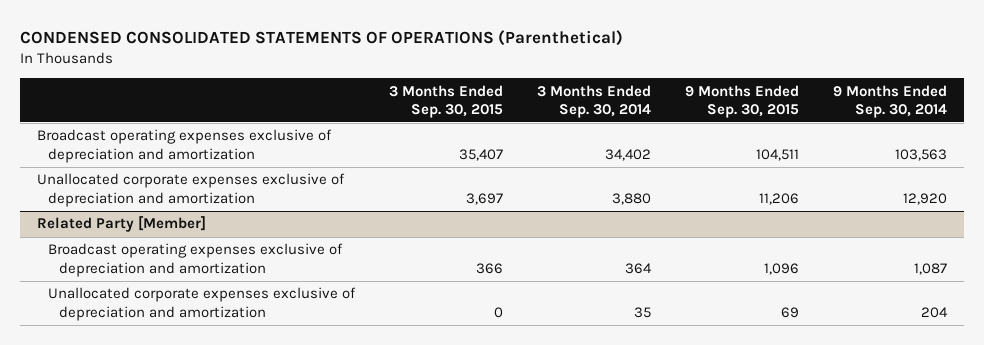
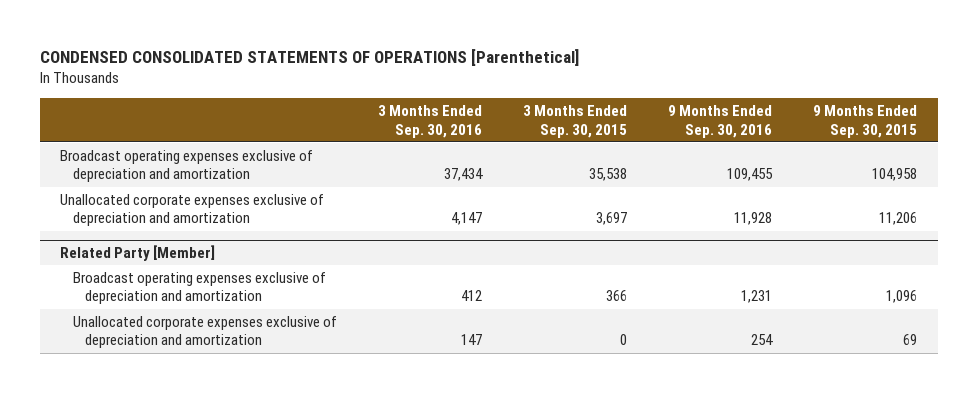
- CONDENSED CONSOLIDATED STATEMENTS OF OPERATIONS (Parenthetical)
+ CONDENSED CONSOLIDATED STATEMENTS OF OPERATIONS [Parenthetical]
- | 3 Months Ended Sep. 30, 2015 | 3 Months Ended Sep. 30, 2014 | 9 Months Ended Sep. 30, 2015 | 9 Months Ended Sep. 30, 2014
+ | 3 Months Ended Sep. 30, 2016 | 3 Months Ended Sep. 30, 2015 | 9 Months Ended Sep. 30, 2016 | 9 Months Ended Sep. 30, 2015
- Broadcast operating expenses exclusive of depreciation and amortization | 35,407 | 34,402 | 104,511 | 103,563
+ Broadcast operating expenses exclusive of depreciation and amortization | 37,434 | 35,538 | 109,455 | 104,958

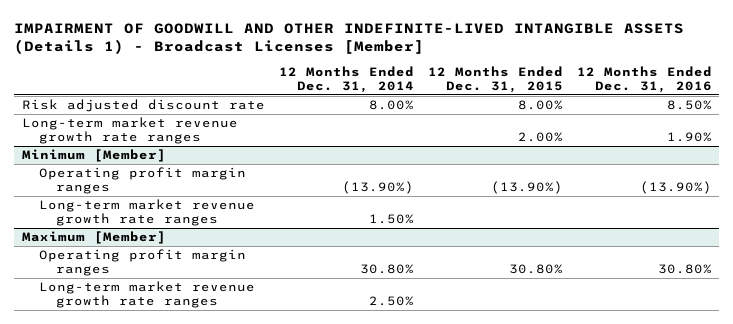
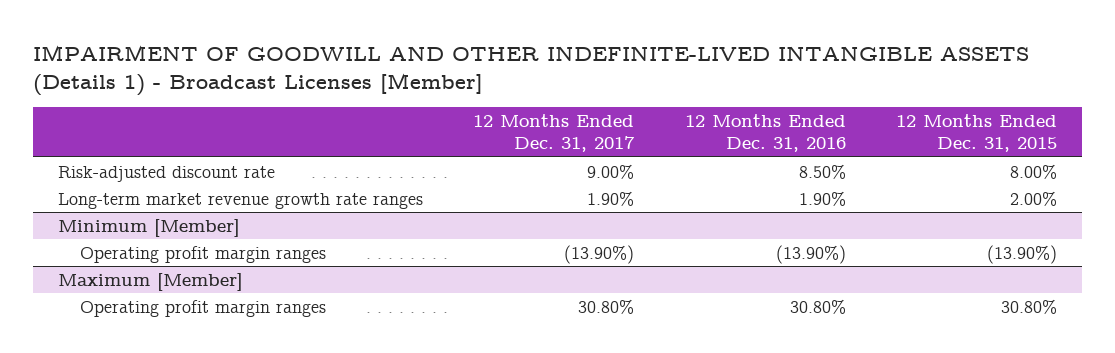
- | 12 Months Ended Dec. 31, 2014 | 12 Months Ended Dec. 31, 2015 | 12 Months Ended Dec. 31, 2016
+ | 12 Months Ended Dec. 31, 2017 | 12 Months Ended Dec. 31, 2016 | 12 Months Ended Dec. 31, 2015
- Risk adjusted discount rate | 8.00% | 8.00% | 8.50%
+ Risk-adjusted discount rate | 9.00% | 8.50% | 8.00%
@ Minimum [Member]
- Long-term market revenue growth rate ranges | 1.50% | |
@ Maximum [Member]
- Long-term market revenue growth rate ranges | 2.50% | |

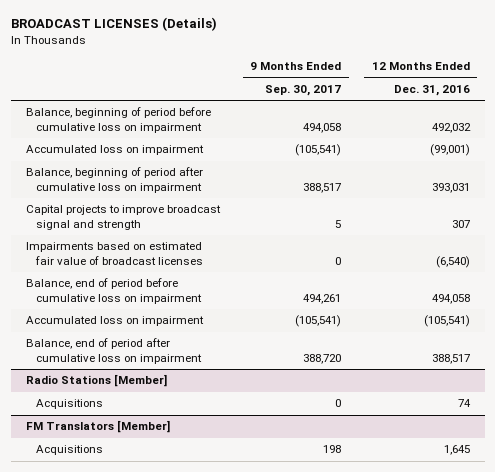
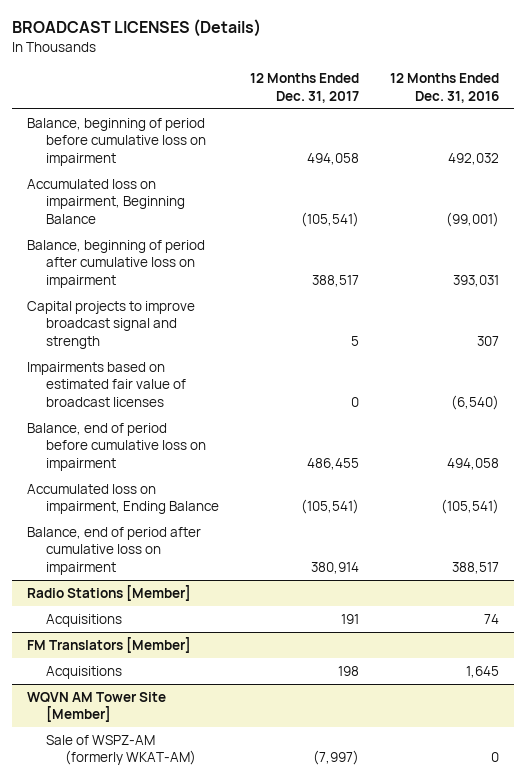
- | 9 Months Ended Sep. 30, 2017 | 12 Months Ended Dec. 31, 2016
+ | 12 Months Ended Dec. 31, 2017 | 12 Months Ended Dec. 31, 2016
- Accumulated loss on impairment | (105,541) | (99,001)
+ Accumulated loss on impairment, Beginning Balance | (105,541) | (99,001)
- Accumulated loss on impairment | (105,541) | (105,541)
+ Accumulated loss on impairment, Ending Balance | (105,541) | (105,541)
+ WQVN AM Tower Site [Member]
+ Sale of WSPZ-AM (formerly WKAT-AM) | (7,997) | 0

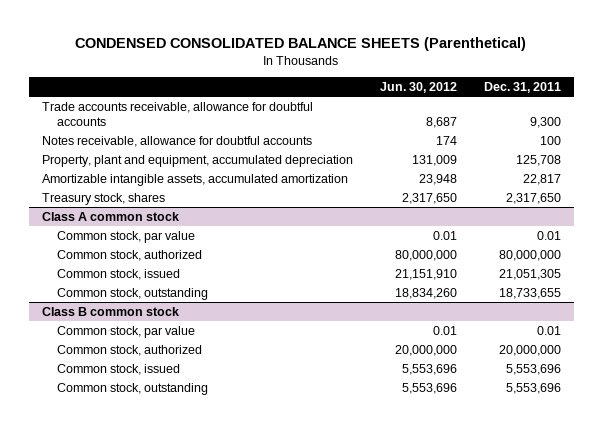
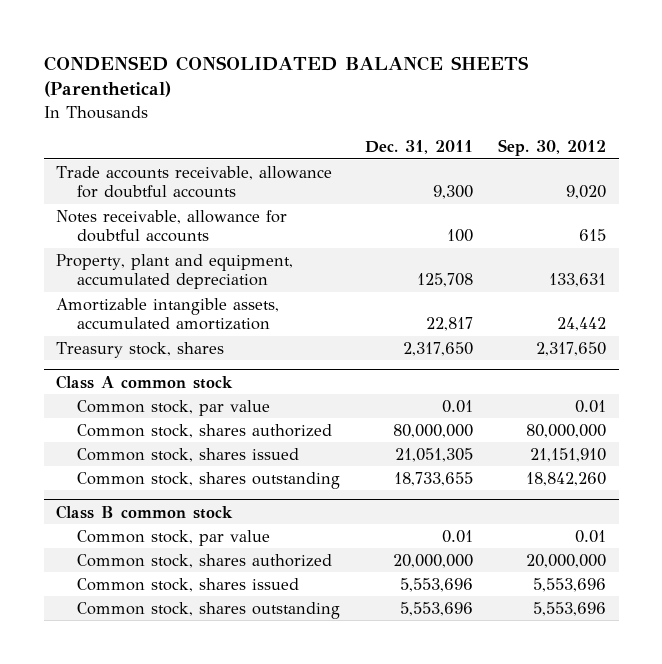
- | Jun. 30, 2012 | Dec. 31, 2011
+ | Dec. 31, 2011 | Sep. 30, 2012
@ Class A common stock
- Common stock, authorized | 80,000,000 | 80,000,000
- Common stock, issued | 21,151,910 | 21,051,305
- Common stock, outstanding | 18,834,260 | 18,733,655
+ Common stock, shares authorized | 80,000,000 | 80,000,000
+ Common stock, shares issued | 21,051,305 | 21,151,910
+ Common stock, shares outstanding | 18,733,655 | 18,842,260
@ Class B common stock
- Common stock, authorized | 20,000,000 | 20,000,000
- Common stock, issued | 5,553,696 | 5,553,696
- Common stock, outstanding | 5,553,696 | 5,553,696
+ Common stock, shares authorized | 20,000,000 | 20,000,000
+ Common stock, shares issued | 5,553,696 | 5,553,696
+ Common stock, shares outstanding | 5,553,696 | 5,553,696

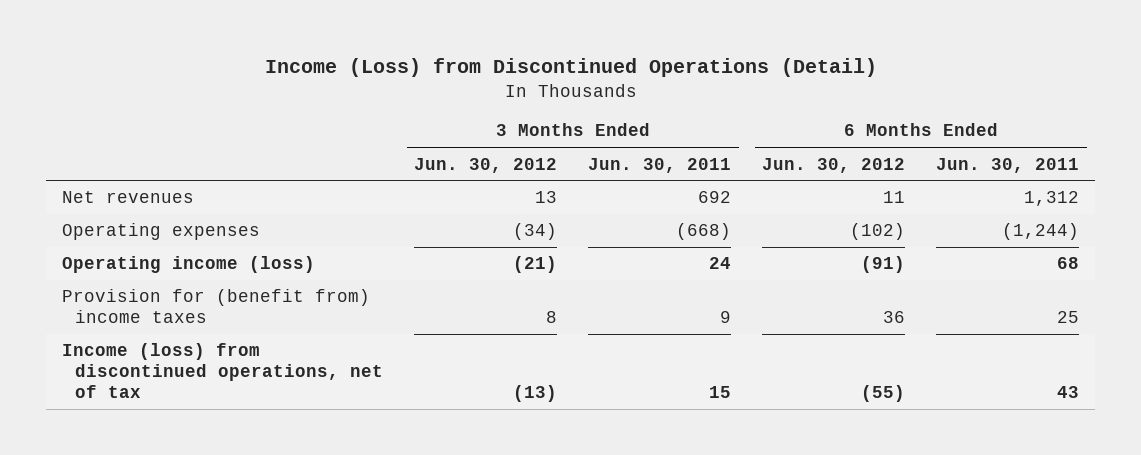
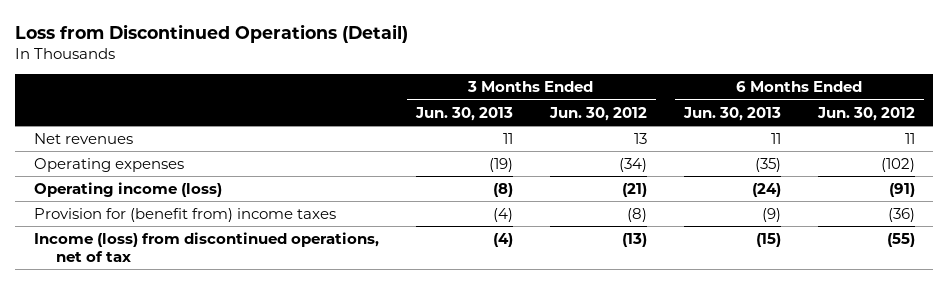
- Income (Loss) from Discontinued Operations (Detail)
+ Loss from Discontinued Operations (Detail)
- | 3 Months Ended Jun. 30, 2012 | 3 Months Ended Jun. 30, 2011 | 6 Months Ended Jun. 30, 2012 | 6 Months Ended Jun. 30, 2011
+ | 3 Months Ended Jun. 30, 2013 | 3 Months Ended Jun. 30, 2012 | 6 Months Ended Jun. 30, 2013 | 6 Months Ended Jun. 30, 2012
- Provision for (benefit from) income taxes | 8 | 9 | 36 | 25
+ Provision for (benefit from) income taxes | (4) | (8) | (9) | (36)

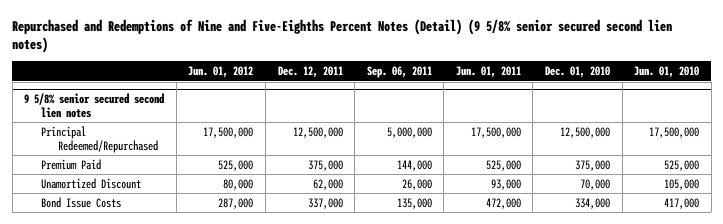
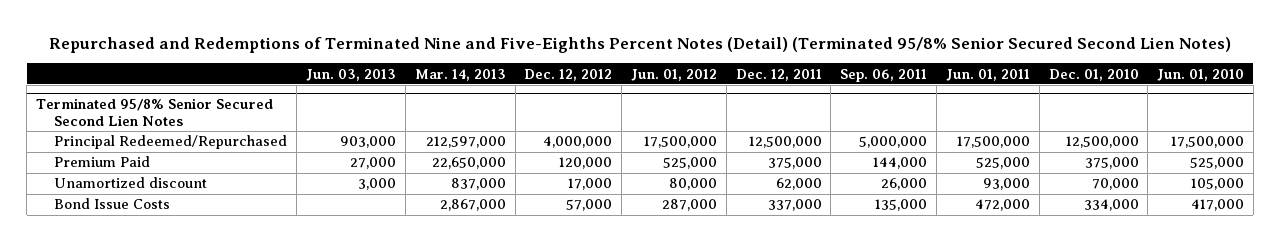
- Repurchased and Redemptions of Nine and Five-Eighths Percent Notes (Detail) (9 5/8% senior secured second lien notes)
+ Repurchased and Redemptions of Terminated Nine and Five-Eighths Percent Notes (Detail) (Terminated 95/8% Senior Secured Second Lien Notes)
- | Jun. 01, 2012 | Dec. 12, 2011 | Sep. 06, 2011 | Jun. 01, 2011 | Dec. 01, 2010 | Jun. 01, 2010
+ | Jun. 03, 2013 | Mar. 14, 2013 | Dec. 12, 2012 | Jun. 01, 2012 | Dec. 12, 2011 | Sep. 06, 2011 | Jun. 01, 2011 | Dec. 01, 2010 | Jun. 01, 2010
- 9 5/8% senior secured second lien notes
+ Terminated 95/8% Senior Secured Second Lien Notes
- Unamortized Discount | 80,000 | 62,000 | 26,000 | 93,000 | 70,000 | 105,000
+ Unamortized discount | 3,000 | 837,000 | 17,000 | 80,000 | 62,000 | 26,000 | 93,000 | 70,000 | 105,000

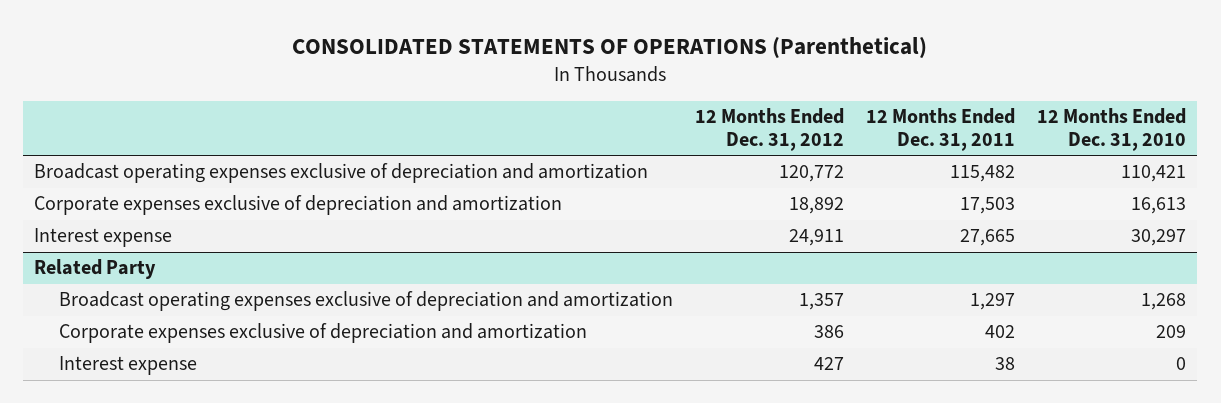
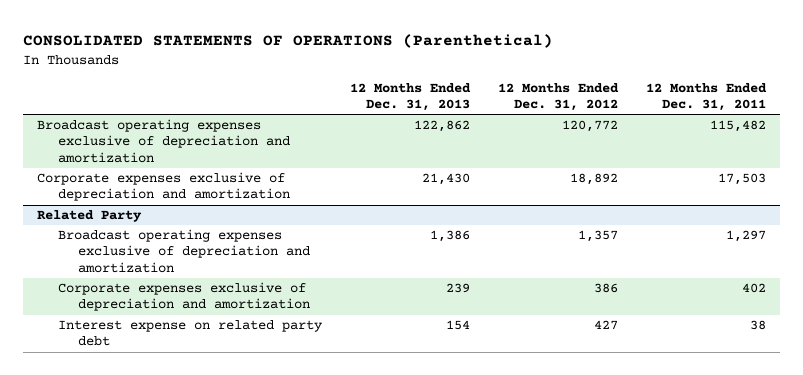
- | 12 Months Ended Dec. 31, 2012 | 12 Months Ended Dec. 31, 2011 | 12 Months Ended Dec. 31, 2010
+ | 12 Months Ended Dec. 31, 2013 | 12 Months Ended Dec. 31, 2012 | 12 Months Ended Dec. 31, 2011
- Interest expense | 24,911 | 27,665 | 30,297
@ Related Party
- Interest expense | 427 | 38 | 0
+ Interest expense on related party debt | 154 | 427 | 38

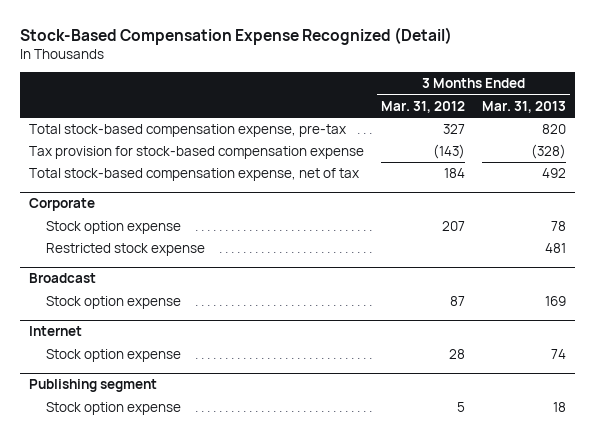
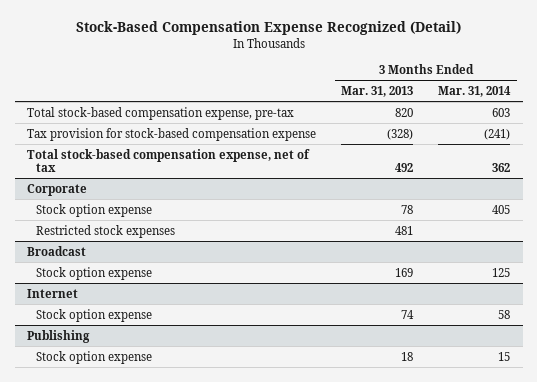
- | 3 Months Ended Mar. 31, 2012 | 3 Months Ended Mar. 31, 2013
+ | 3 Months Ended Mar. 31, 2013 | 3 Months Ended Mar. 31, 2014
@ Corporate
- Restricted stock expense | | 481
+ Restricted stock expenses | 481 |
- Publishing segment
+ Publishing

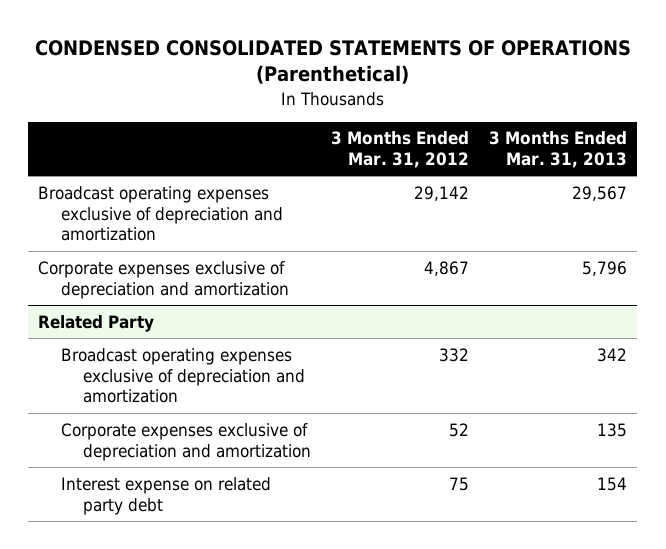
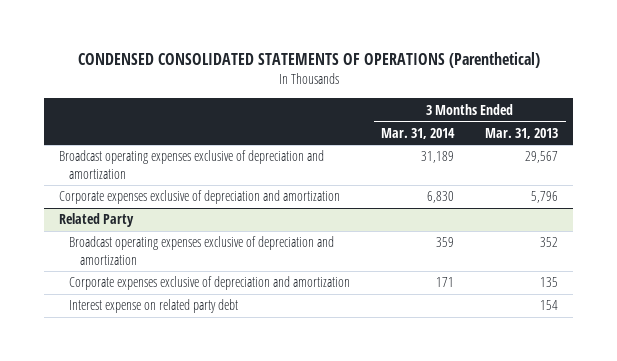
- | 3 Months Ended Mar. 31, 2012 | 3 Months Ended Mar. 31, 2013
+ | 3 Months Ended Mar. 31, 2014 | 3 Months Ended Mar. 31, 2013
@ Related Party
- Broadcast operating expenses exclusive of depreciation and amortization | 332 | 342
+ Broadcast operating expenses exclusive of depreciation and amortization | 359 | 352

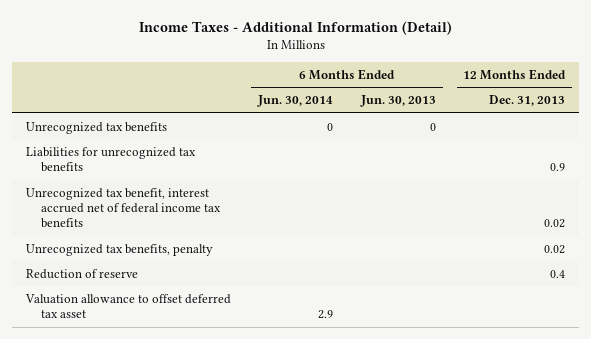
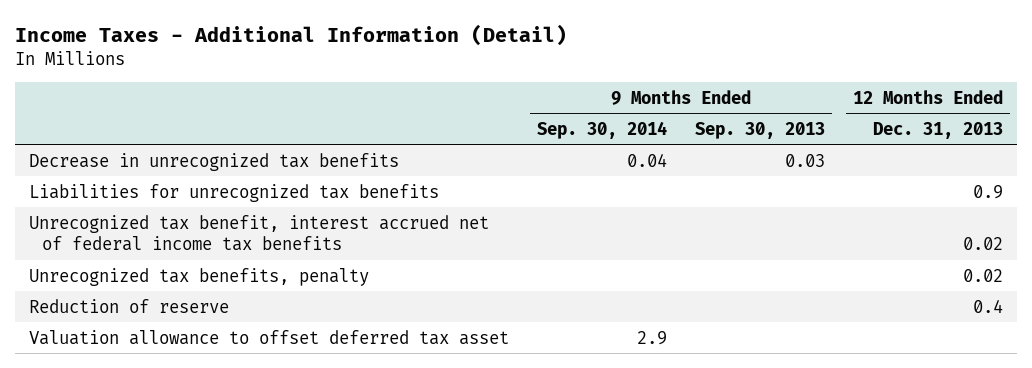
- | 6 Months Ended Jun. 30, 2014 | 6 Months Ended Jun. 30, 2013 | 12 Months Ended Dec. 31, 2013
+ | 9 Months Ended Sep. 30, 2014 | 9 Months Ended Sep. 30, 2013 | 12 Months Ended Dec. 31, 2013
- Unrecognized tax benefits | 0 | 0 |
+ Decrease in unrecognized tax benefits | 0.04 | 0.03 |

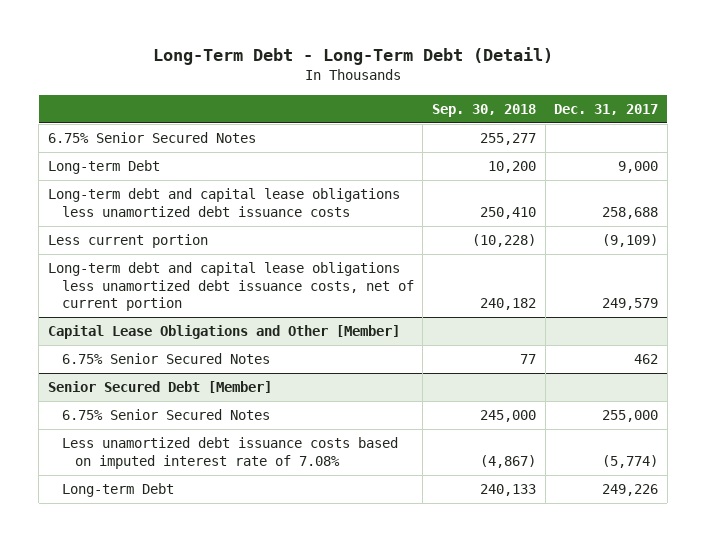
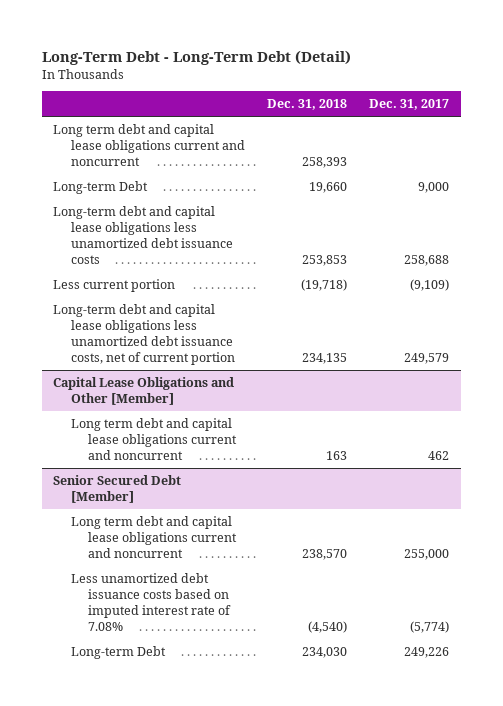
- | Sep. 30, 2018 | Dec. 31, 2017
+ | Dec. 31, 2018 | Dec. 31, 2017
- 6.75% Senior Secured Notes | 255,277 |
+ Long term debt and capital lease obligations current and noncurrent | 258,393 |
@ Capital Lease Obligations and Other [Member]
- 6.75% Senior Secured Notes | 77 | 462
+ Long term debt and capital lease obligations current and noncurrent | 163 | 462
@ Senior Secured Debt [Member]
- 6.75% Senior Secured Notes | 245,000 | 255,000
+ Long term debt and capital lease obligations current and noncurrent | 238,570 | 255,000

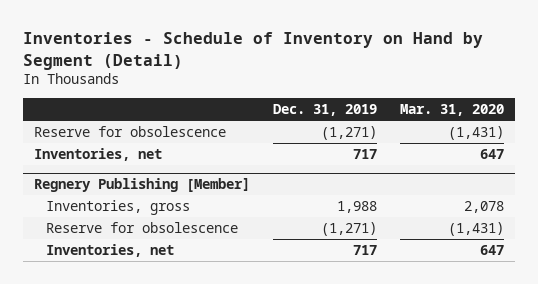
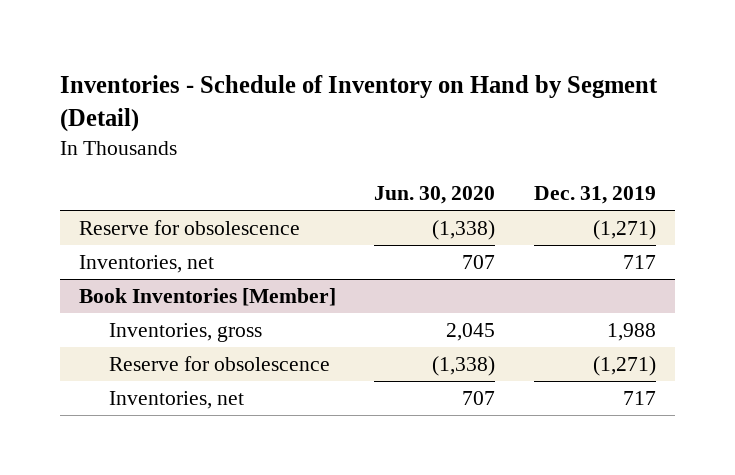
- | Dec. 31, 2019 | Mar. 31, 2020
+ | Jun. 30, 2020 | Dec. 31, 2019
- Regnery Publishing [Member]
+ Book Inventories [Member]

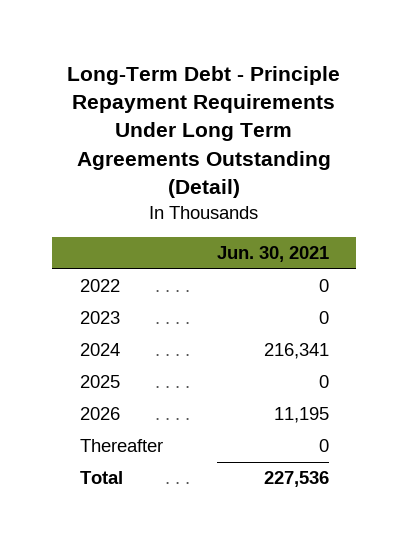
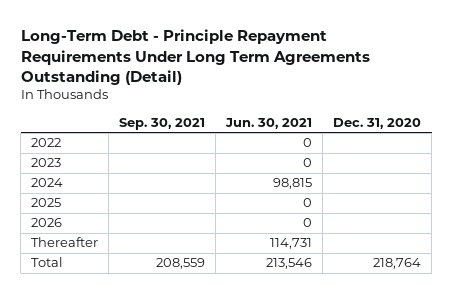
- | Jun. 30, 2021
+ | Sep. 30, 2021 | Jun. 30, 2021 | Dec. 31, 2020
- 2024 | 216,341
+ 2024 | | 98,815 |
- 2026 | 11,195
- Thereafter | 0
- Total | 227,536
+ 2026 | | 0 |
+ Thereafter | | 114,731 |
+ Total | 208,559 | 213,546 | 218,764

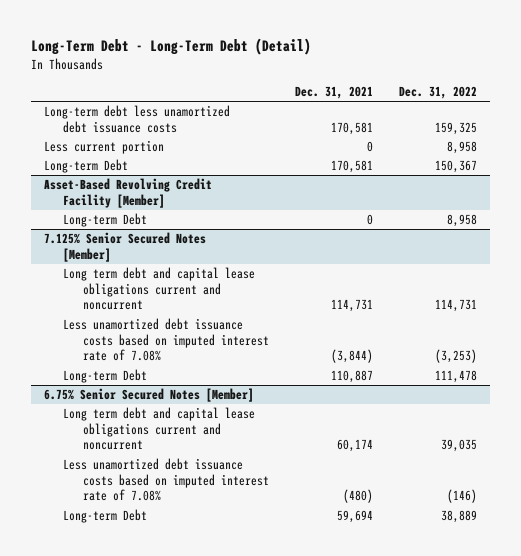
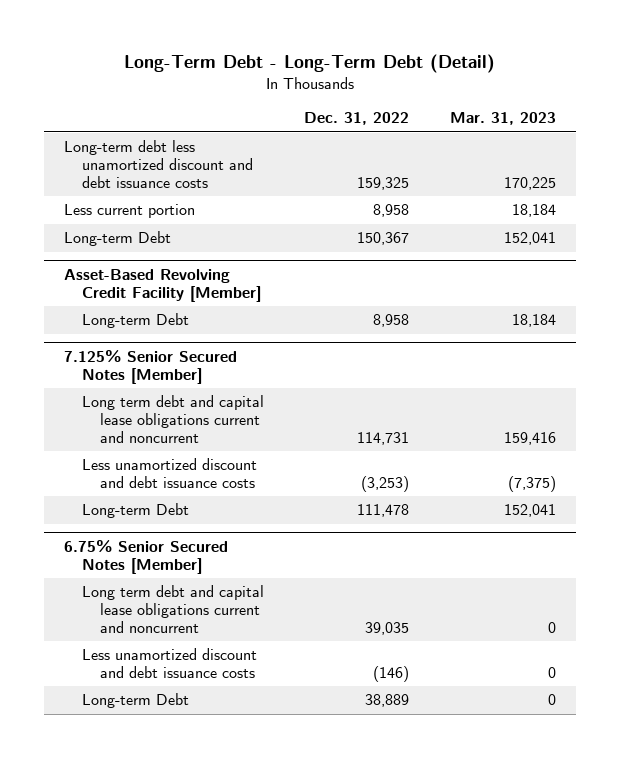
- | Dec. 31, 2021 | Dec. 31, 2022
+ | Dec. 31, 2022 | Mar. 31, 2023
- Long-term debt less unamortized debt issuance costs | 170,581 | 159,325
+ Long-term debt less unamortized discount and debt issuance costs | 159,325 | 170,225
@ 7.125% Senior Secured Notes [Member]
- Less unamortized debt issuance costs based on imputed interest rate of 7.08% | (3,844) | (3,253)
+ Less unamortized discount and debt issuance costs | (3,253) | (7,375)
@ 6.75% Senior Secured Notes [Member]
- Less unamortized debt issuance costs based on imputed interest rate of 7.08% | (480) | (146)
+ Less unamortized discount and debt issuance costs | (146) | 0

